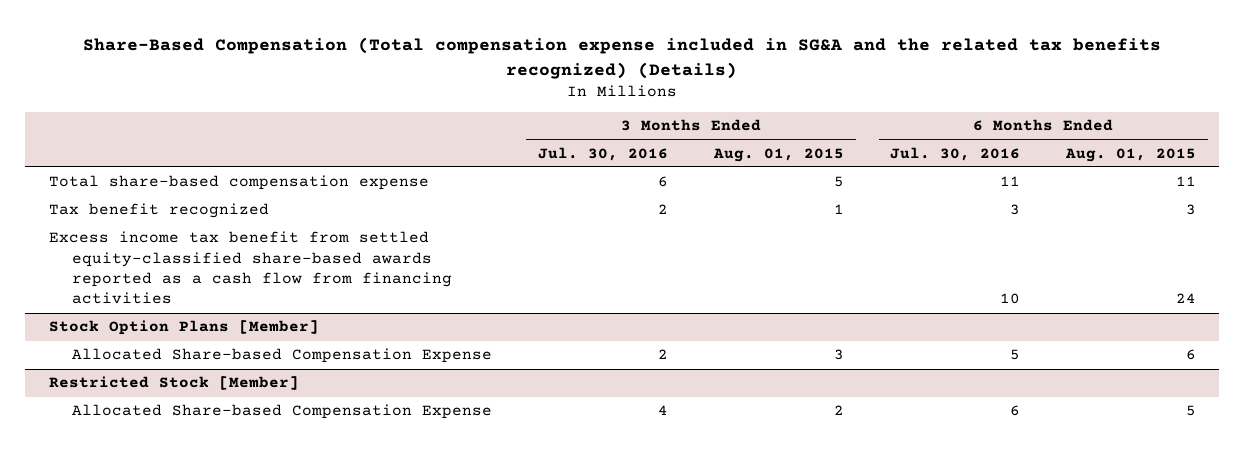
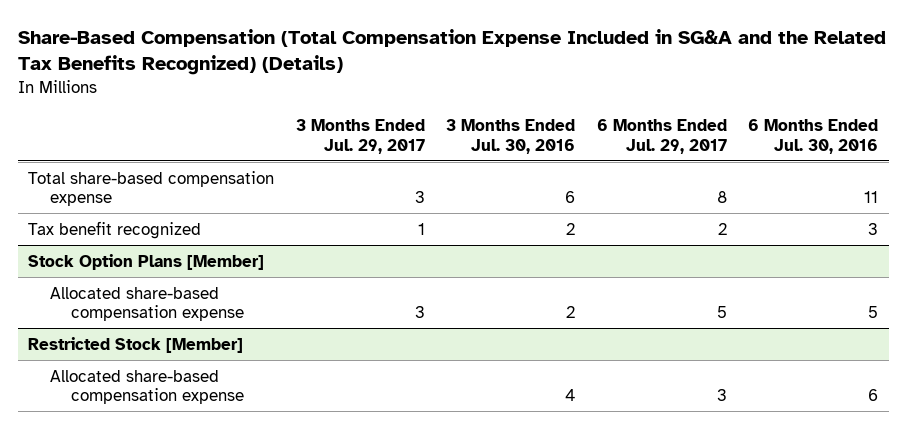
- Share-Based Compensation (Total compensation expense included in SG&A and the related tax benefits recognized) (Details)
+ Share-Based Compensation (Total Compensation Expense Included in SG&A and the Related Tax Benefits Recognized) (Details)
- | 3 Months Ended Jul. 30, 2016 | 3 Months Ended Aug. 01, 2015 | 6 Months Ended Jul. 30, 2016 | 6 Months Ended Aug. 01, 2015
+ | 3 Months Ended Jul. 29, 2017 | 3 Months Ended Jul. 30, 2016 | 6 Months Ended Jul. 29, 2017 | 6 Months Ended Jul. 30, 2016
- Excess income tax benefit from settled equity-classified share-based awards reported as a cash flow from financing activities | | | 10 | 24
@ Stock Option Plans [Member]
- Allocated Share-based Compensation Expense | 2 | 3 | 5 | 6
+ Allocated share-based compensation expense | 3 | 2 | 5 | 5
@ Restricted Stock [Member]
- Allocated Share-based Compensation Expense | 4 | 2 | 6 | 5
+ Allocated share-based compensation expense | | 4 | 3 | 6

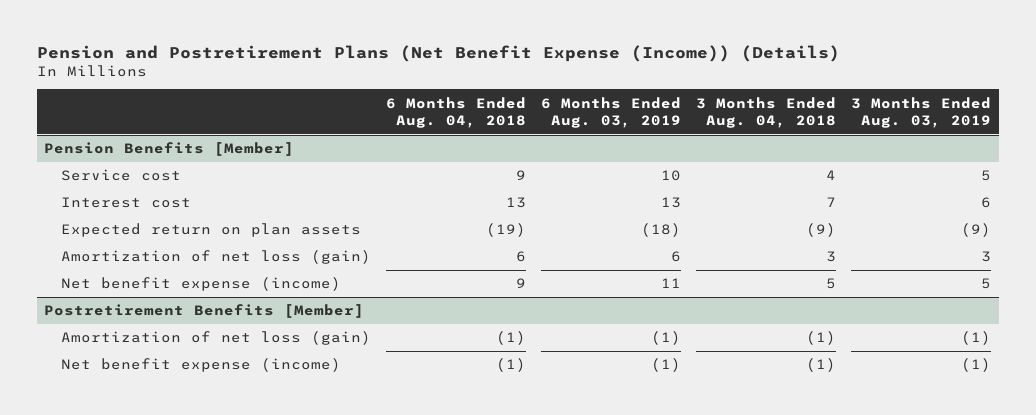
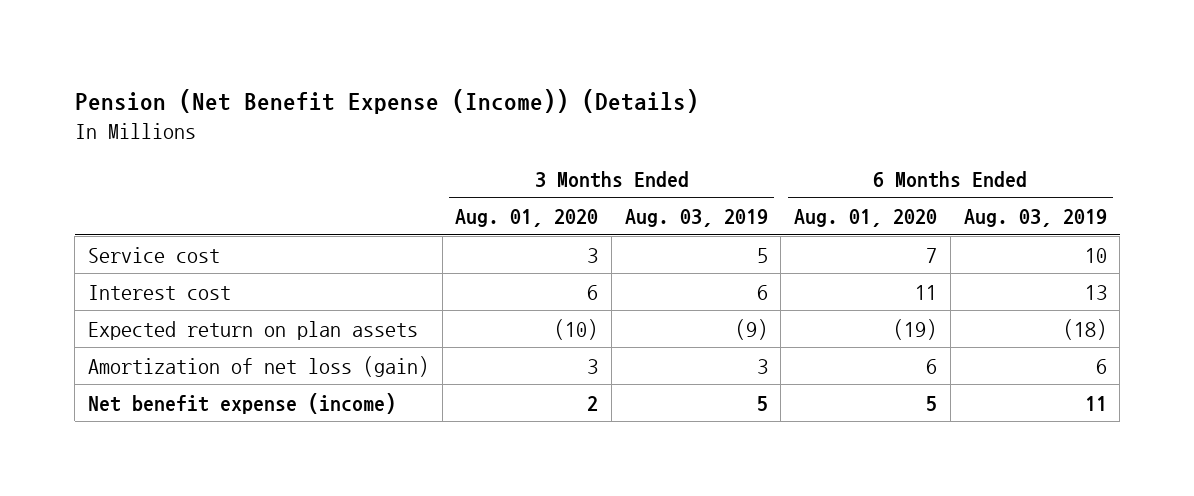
- Pension and Postretirement Plans (Net Benefit Expense (Income)) (Details)
+ Pension (Net Benefit Expense (Income)) (Details)
- | 6 Months Ended Aug. 04, 2018 | 6 Months Ended Aug. 03, 2019 | 3 Months Ended Aug. 04, 2018 | 3 Months Ended Aug. 03, 2019
+ | 3 Months Ended Aug. 01, 2020 | 3 Months Ended Aug. 03, 2019 | 6 Months Ended Aug. 01, 2020 | 6 Months Ended Aug. 03, 2019
- Pension Benefits [Member]
- Postretirement Benefits [Member]
- Amortization of net loss (gain) | (1) | (1) | (1) | (1)
- Net benefit expense (income) | (1) | (1) | (1) | (1)

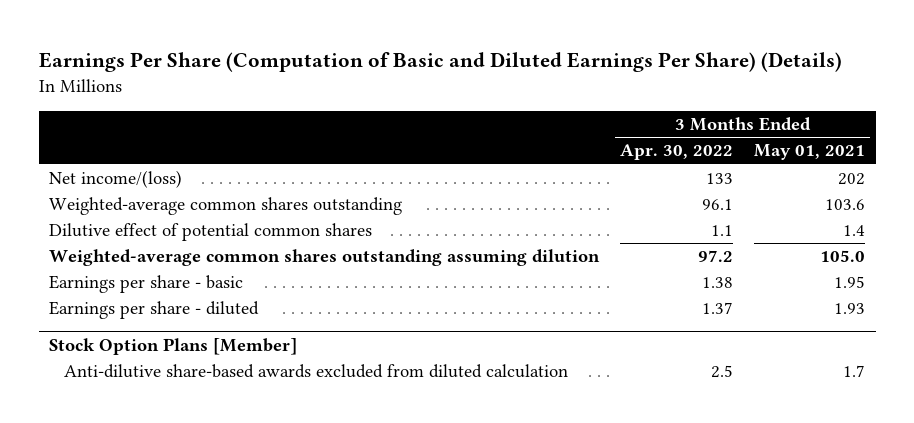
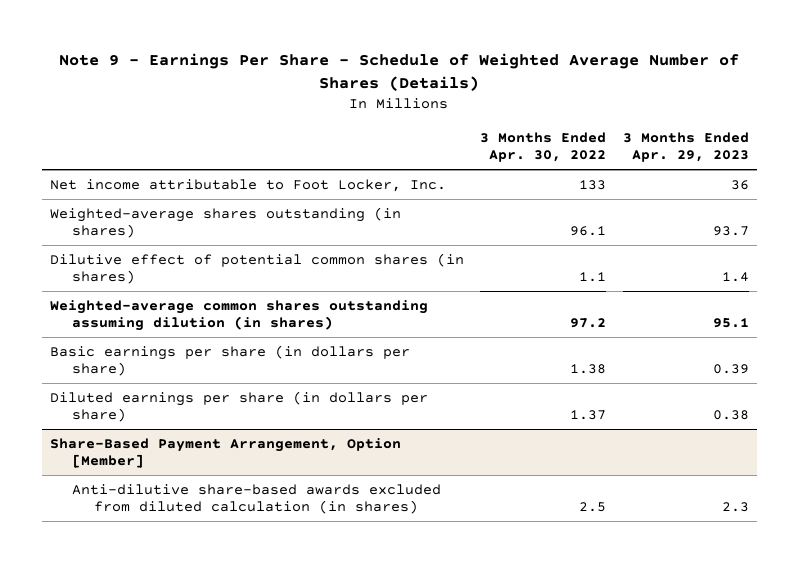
- Earnings Per Share (Computation of Basic and Diluted Earnings Per Share) (Details)
+ Note 9 - Earnings Per Share - Schedule of Weighted Average Number of Shares (Details)
- | 3 Months Ended Apr. 30, 2022 | 3 Months Ended May 01, 2021
+ | 3 Months Ended Apr. 30, 2022 | 3 Months Ended Apr. 29, 2023
- Net income/(loss) | 133 | 202
- Weighted-average common shares outstanding | 96.1 | 103.6
- Dilutive effect of potential common shares | 1.1 | 1.4
- Weighted-average common shares outstanding assuming dilution | 97.2 | 105.0
- Earnings per share - basic | 1.38 | 1.95
- Earnings per share - diluted | 1.37 | 1.93
- Stock Option Plans [Member]
- Anti-dilutive share-based awards excluded from diluted calculation | 2.5 | 1.7
+ Net income attributable to Foot Locker, Inc. | 133 | 36
+ Weighted-average shares outstanding (in shares) | 96.1 | 93.7
+ Dilutive effect of potential common shares (in shares) | 1.1 | 1.4
+ Weighted-average common shares outstanding assuming dilution (in shares) | 97.2 | 95.1
+ Basic earnings per share (in dollars per share) | 1.38 | 0.39
+ Diluted earnings per share (in dollars per share) | 1.37 | 0.38
+ Share-Based Payment Arrangement, Option [Member]
+ Anti-dilutive share-based awards excluded from diluted calculation (in shares) | 2.5 | 2.3

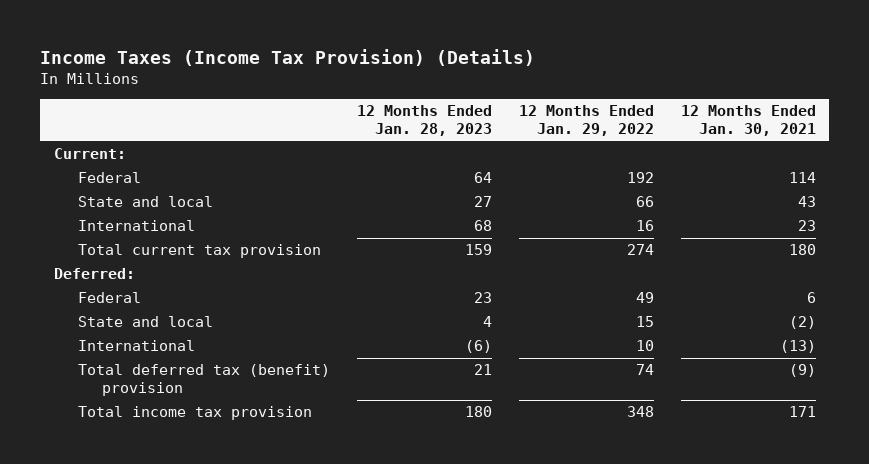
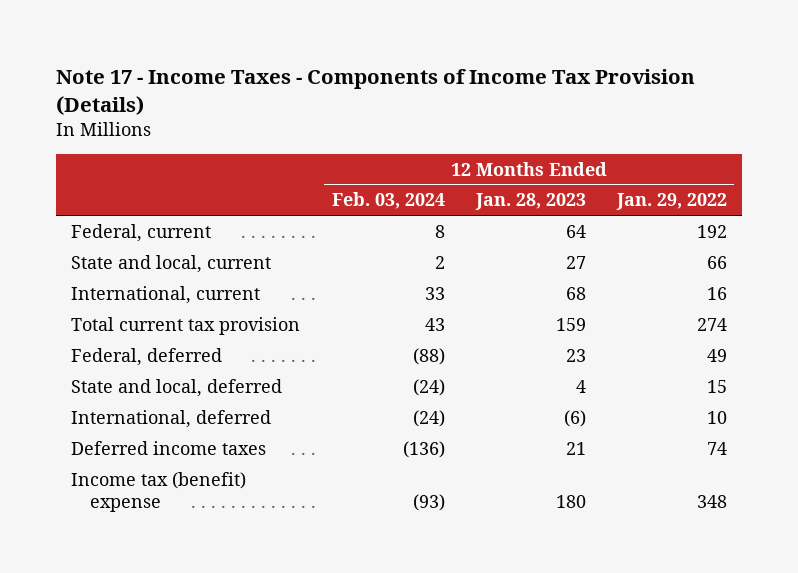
- Income Taxes (Income Tax Provision) (Details)
+ Note 17 - Income Taxes - Components of Income Tax Provision (Details)
- | 12 Months Ended Jan. 28, 2023 | 12 Months Ended Jan. 29, 2022 | 12 Months Ended Jan. 30, 2021
+ | 12 Months Ended Feb. 03, 2024 | 12 Months Ended Jan. 28, 2023 | 12 Months Ended Jan. 29, 2022
- Current:
- Federal | 64 | 192 | 114
- State and local | 27 | 66 | 43
- International | 68 | 16 | 23
+ Federal, current | 8 | 64 | 192
+ State and local, current | 2 | 27 | 66
+ International, current | 33 | 68 | 16
- Deferred:
- Federal | 23 | 49 | 6
- State and local | 4 | 15 | (2)
- International | (6) | 10 | (13)
- Total deferred tax (benefit) provision | 21 | 74 | (9)
- Total income tax provision | 180 | 348 | 171
+ Federal, deferred | (88) | 23 | 49
+ State and local, deferred | (24) | 4 | 15
+ International, deferred | (24) | (6) | 10
+ Deferred income taxes | (136) | 21 | 74
+ Income tax (benefit) expense | (93) | 180 | 348

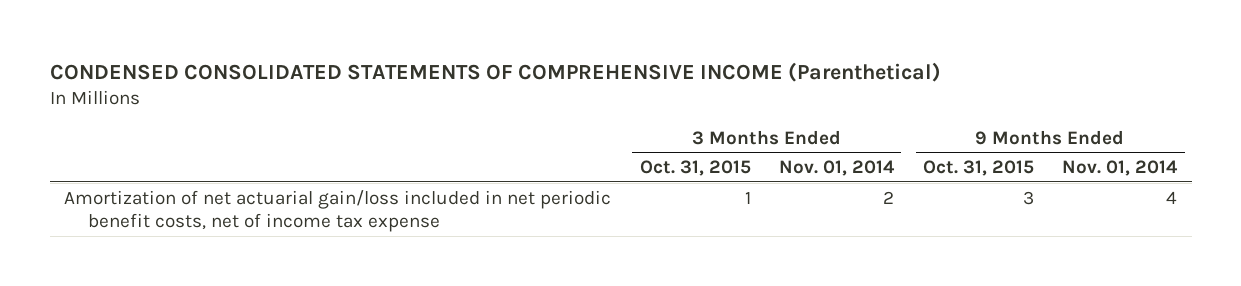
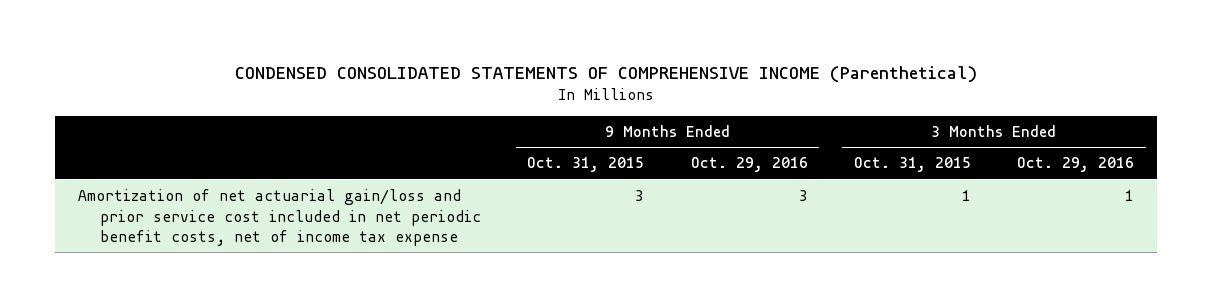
- | 3 Months Ended Oct. 31, 2015 | 3 Months Ended Nov. 01, 2014 | 9 Months Ended Oct. 31, 2015 | 9 Months Ended Nov. 01, 2014
+ | 9 Months Ended Oct. 31, 2015 | 9 Months Ended Oct. 29, 2016 | 3 Months Ended Oct. 31, 2015 | 3 Months Ended Oct. 29, 2016
- Amortization of net actuarial gain/loss included in net periodic benefit costs, net of income tax expense | 1 | 2 | 3 | 4
+ Amortization of net actuarial gain/loss and prior service cost included in net periodic benefit costs, net of income tax expense | 3 | 3 | 1 | 1

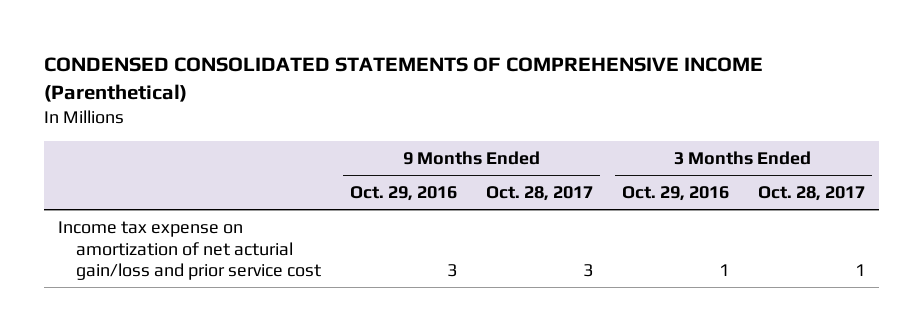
- | 9 Months Ended Oct. 31, 2015 | 9 Months Ended Oct. 29, 2016 | 3 Months Ended Oct. 31, 2015 | 3 Months Ended Oct. 29, 2016
+ | 9 Months Ended Oct. 29, 2016 | 9 Months Ended Oct. 28, 2017 | 3 Months Ended Oct. 29, 2016 | 3 Months Ended Oct. 28, 2017
- Amortization of net actuarial gain/loss and prior service cost included in net periodic benefit costs, net of income tax expense | 3 | 3 | 1 | 1
+ Income tax expense on amortization of net acturial gain/loss and prior service cost | 3 | 3 | 1 | 1

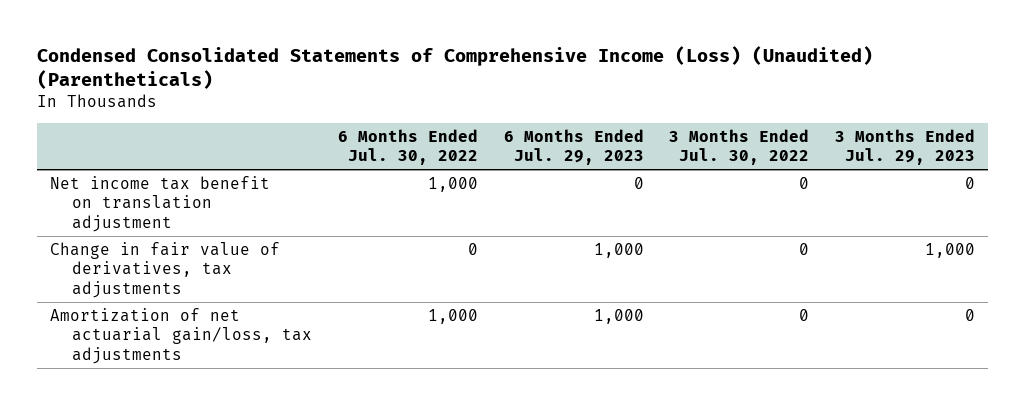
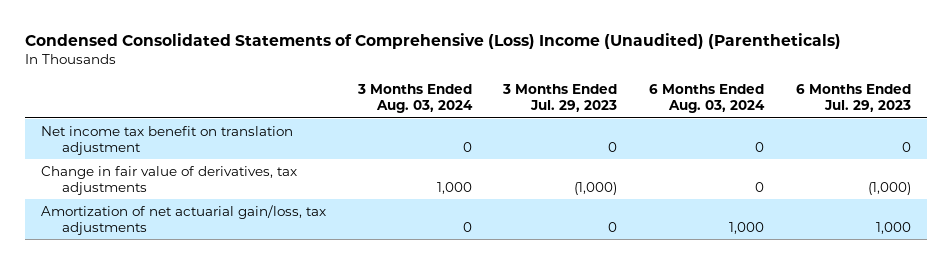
- Condensed Consolidated Statements of Comprehensive Income (Loss) (Unaudited) (Parentheticals)
+ Condensed Consolidated Statements of Comprehensive (Loss) Income (Unaudited) (Parentheticals)
- | 6 Months Ended Jul. 30, 2022 | 6 Months Ended Jul. 29, 2023 | 3 Months Ended Jul. 30, 2022 | 3 Months Ended Jul. 29, 2023
+ | 3 Months Ended Aug. 03, 2024 | 3 Months Ended Jul. 29, 2023 | 6 Months Ended Aug. 03, 2024 | 6 Months Ended Jul. 29, 2023
- Change in fair value of derivatives, tax adjustments | 0 | 1,000 | 0 | 1,000
+ Change in fair value of derivatives, tax adjustments | 1,000 | (1,000) | 0 | (1,000)

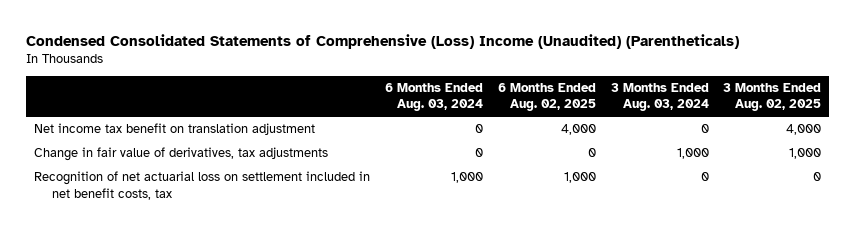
- | 3 Months Ended Aug. 03, 2024 | 3 Months Ended Jul. 29, 2023 | 6 Months Ended Aug. 03, 2024 | 6 Months Ended Jul. 29, 2023
+ | 6 Months Ended Aug. 03, 2024 | 6 Months Ended Aug. 02, 2025 | 3 Months Ended Aug. 03, 2024 | 3 Months Ended Aug. 02, 2025
- Amortization of net actuarial gain/loss, tax adjustments | 0 | 0 | 1,000 | 1,000
+ Recognition of net actuarial loss on settlement included in net benefit costs, tax | 1,000 | 1,000 | 0 | 0

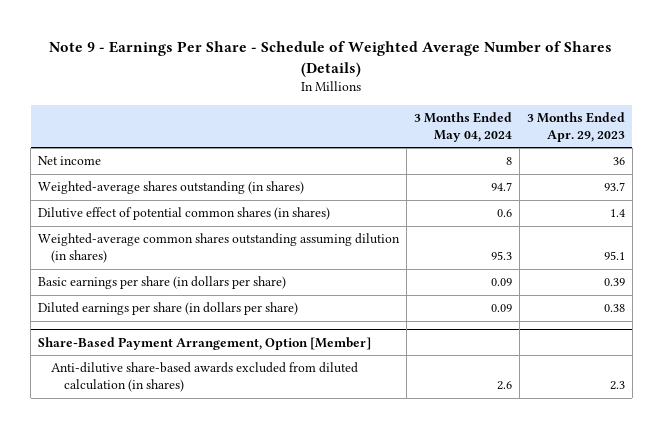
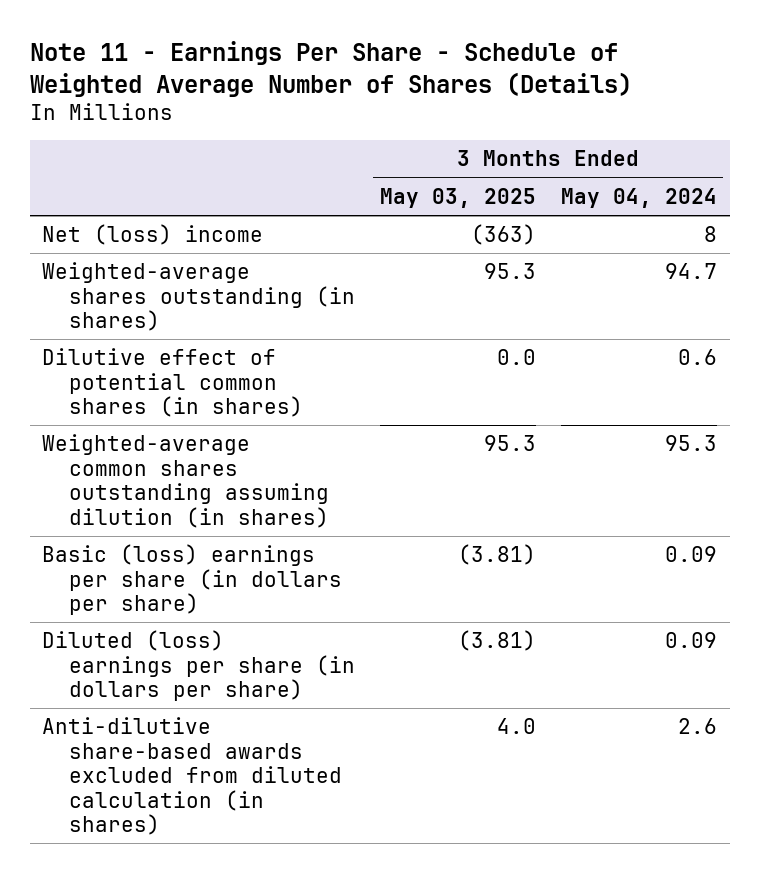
- Note 9 - Earnings Per Share - Schedule of Weighted Average Number of Shares (Details)
+ Note 11 - Earnings Per Share - Schedule of Weighted Average Number of Shares (Details)
- | 3 Months Ended May 04, 2024 | 3 Months Ended Apr. 29, 2023
+ | 3 Months Ended May 03, 2025 | 3 Months Ended May 04, 2024
- Net income | 8 | 36
+ Net (loss) income | (363) | 8
- Basic earnings per share (in dollars per share) | 0.09 | 0.39
- Diluted earnings per share (in dollars per share) | 0.09 | 0.38
- Share-Based Payment Arrangement, Option [Member]
+ Basic (loss) earnings per share (in dollars per share) | (3.81) | 0.09
+ Diluted (loss) earnings per share (in dollars per share) | (3.81) | 0.09

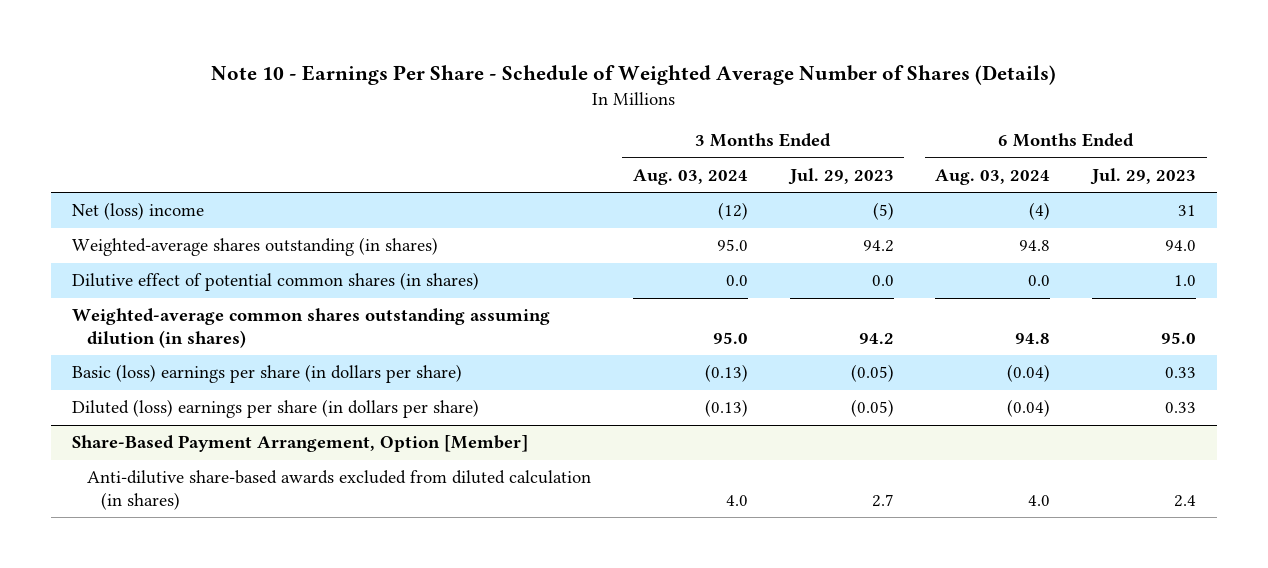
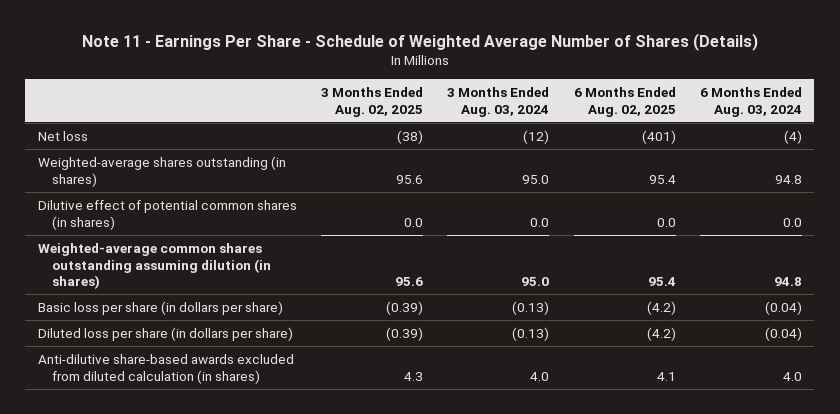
- Note 10 - Earnings Per Share - Schedule of Weighted Average Number of Shares (Details)
+ Note 11 - Earnings Per Share - Schedule of Weighted Average Number of Shares (Details)
- | 3 Months Ended Aug. 03, 2024 | 3 Months Ended Jul. 29, 2023 | 6 Months Ended Aug. 03, 2024 | 6 Months Ended Jul. 29, 2023
+ | 3 Months Ended Aug. 02, 2025 | 3 Months Ended Aug. 03, 2024 | 6 Months Ended Aug. 02, 2025 | 6 Months Ended Aug. 03, 2024
- Net (loss) income | (12) | (5) | (4) | 31
+ Net loss | (38) | (12) | (401) | (4)
- Basic (loss) earnings per share (in dollars per share) | (0.13) | (0.05) | (0.04) | 0.33
- Diluted (loss) earnings per share (in dollars per share) | (0.13) | (0.05) | (0.04) | 0.33
- Share-Based Payment Arrangement, Option [Member]
+ Basic loss per share (in dollars per share) | (0.39) | (0.13) | (4.2) | (0.04)
+ Diluted loss per share (in dollars per share) | (0.39) | (0.13) | (4.2) | (0.04)

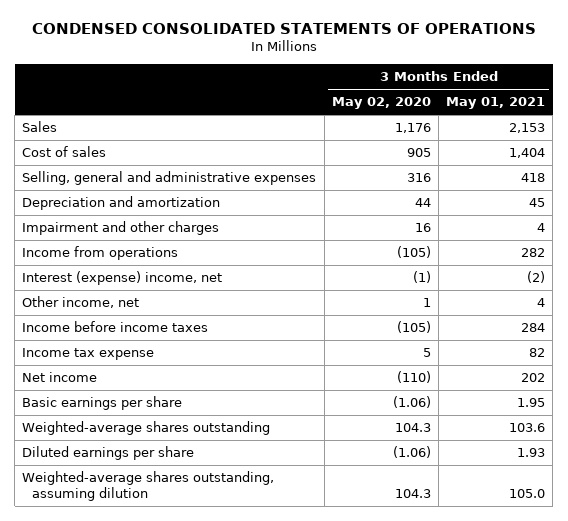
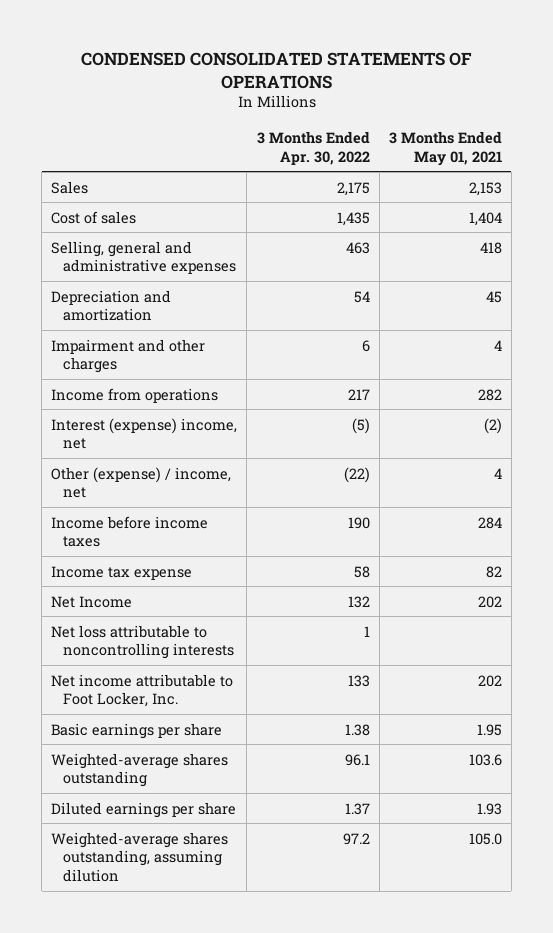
- | 3 Months Ended May 02, 2020 | 3 Months Ended May 01, 2021
+ | 3 Months Ended Apr. 30, 2022 | 3 Months Ended May 01, 2021
- Other income, net | 1 | 4
+ Other (expense) / income, net | (22) | 4
- Net income | (110) | 202
+ Net Income | 132 | 202
+ Net loss attributable to noncontrolling interests | 1 |
+ Net income attributable to Foot Locker, Inc. | 133 | 202

